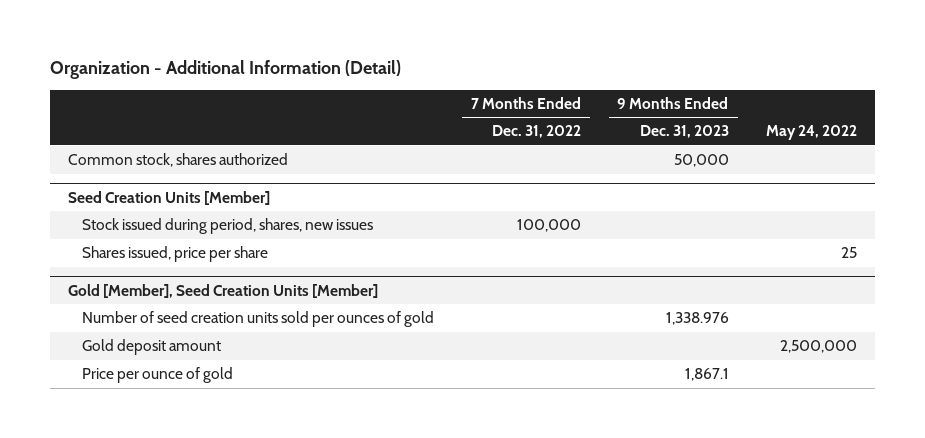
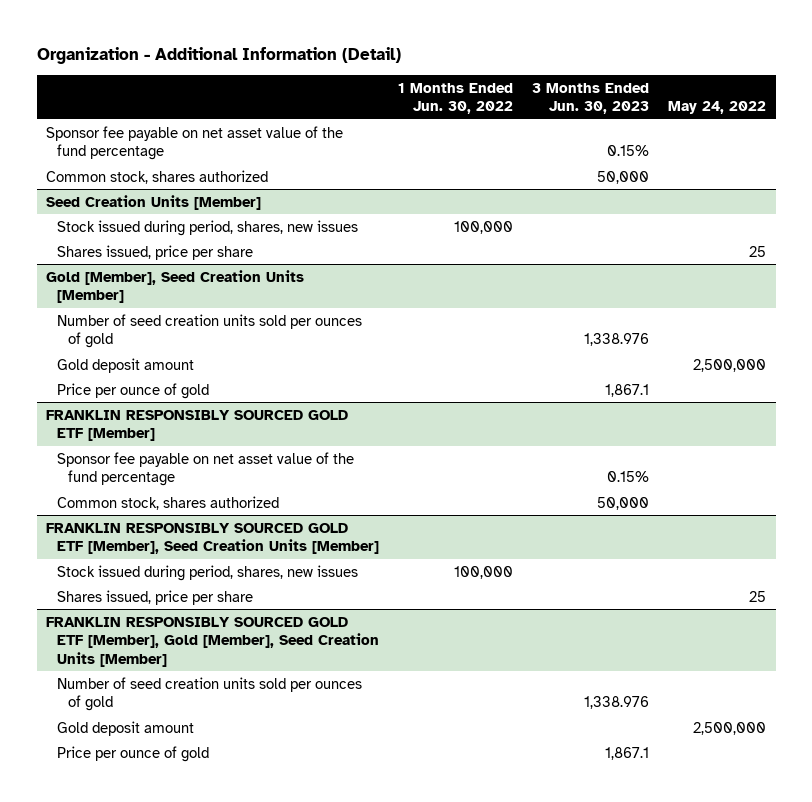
- | 7 Months Ended Dec. 31, 2022 | 9 Months Ended Dec. 31, 2023 | May 24, 2022
+ | 1 Months Ended Jun. 30, 2022 | 3 Months Ended Jun. 30, 2023 | May 24, 2022
+ Sponsor fee payable on net asset value of the fund percentage | | 0.15% |
+ FRANKLIN RESPONSIBLY SOURCED GOLD ETF [Member]
+ Sponsor fee payable on net asset value of the fund percentage | | 0.15% |
+ Common stock, shares authorized | | 50,000 |
+ FRANKLIN RESPONSIBLY SOURCED GOLD ETF [Member], Seed Creation Units [Member]
+ Stock issued during period, shares, new issues | 100,000 | |
+ Shares issued, price per share | | | 25
+ FRANKLIN RESPONSIBLY SOURCED GOLD ETF [Member], Gold [Member], Seed Creation Units [Member]
+ Number of seed creation units sold per ounces of gold | | 1,338.976 |
+ Gold deposit amount | | | 2,500,000
+ Price per ounce of gold | | 1,867.1 |

